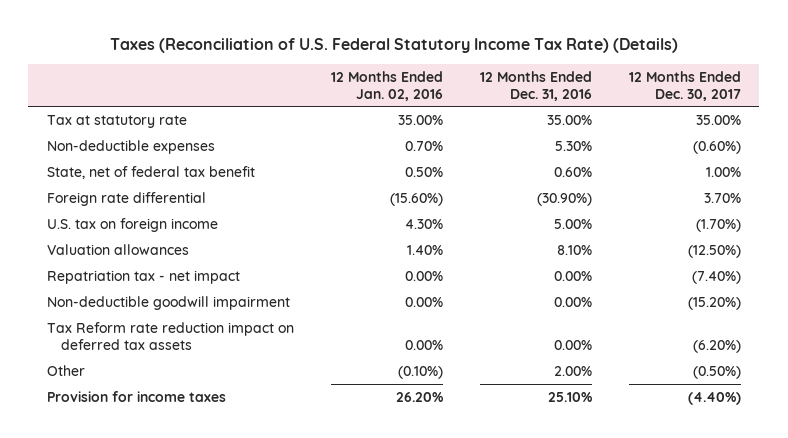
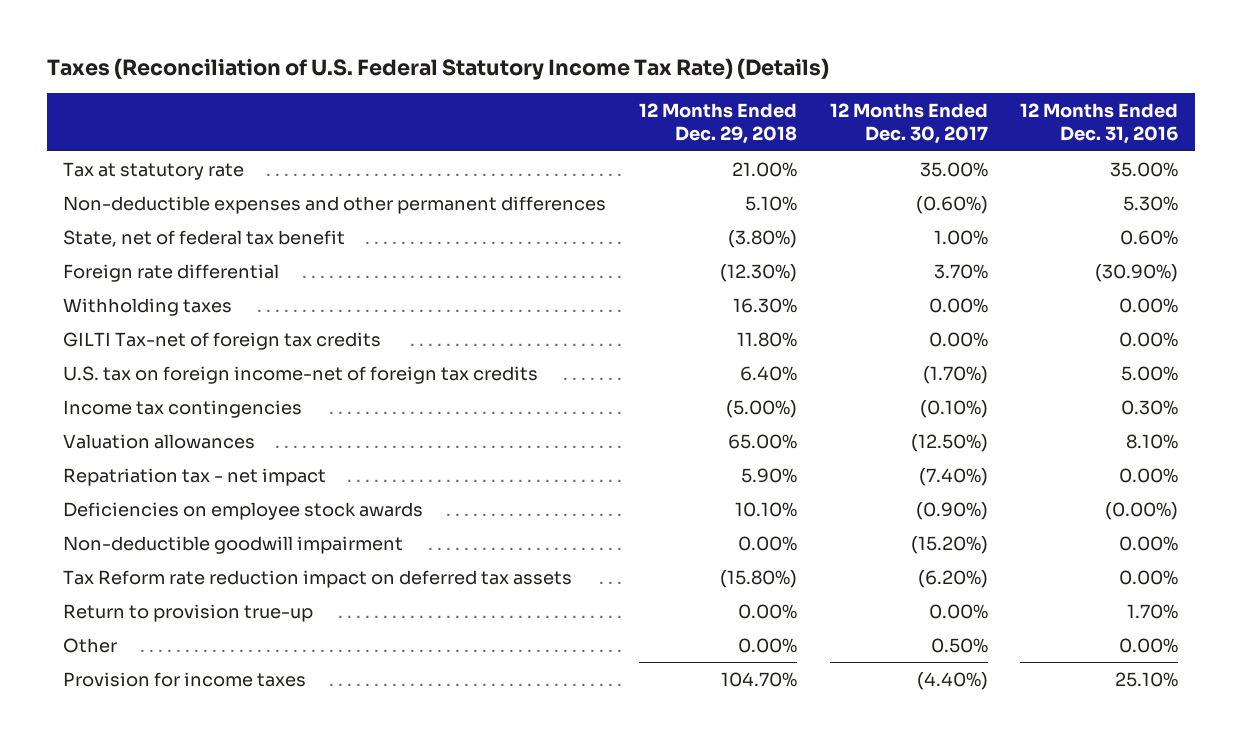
- | 12 Months Ended Jan. 02, 2016 | 12 Months Ended Dec. 31, 2016 | 12 Months Ended Dec. 30, 2017
+ | 12 Months Ended Dec. 29, 2018 | 12 Months Ended Dec. 30, 2017 | 12 Months Ended Dec. 31, 2016
- Non-deductible expenses | 0.70% | 5.30% | (0.60%)
+ Non-deductible expenses and other permanent differences | 5.10% | (0.60%) | 5.30%
- U.S. tax on foreign income | 4.30% | 5.00% | (1.70%)
+ Withholding taxes | 16.30% | 0.00% | 0.00%
+ GILTI Tax-net of foreign tax credits | 11.80% | 0.00% | 0.00%
+ U.S. tax on foreign income-net of foreign tax credits | 6.40% | (1.70%) | 5.00%
+ Income tax contingencies | (5.00%) | (0.10%) | 0.30%
+ Deficiencies on employee stock awards | 10.10% | (0.90%) | (0.00%)
- Other | (0.10%) | 2.00% | (0.50%)
+ Return to provision true-up | 0.00% | 0.00% | 1.70%
+ Other | 0.00% | 0.50% | 0.00%

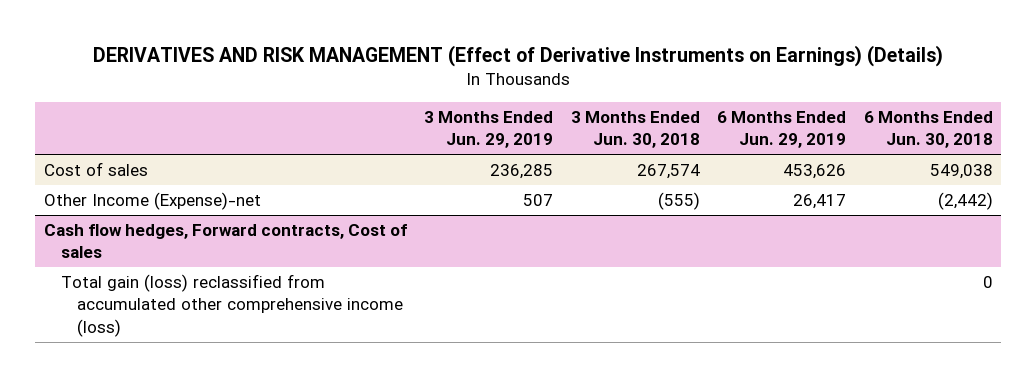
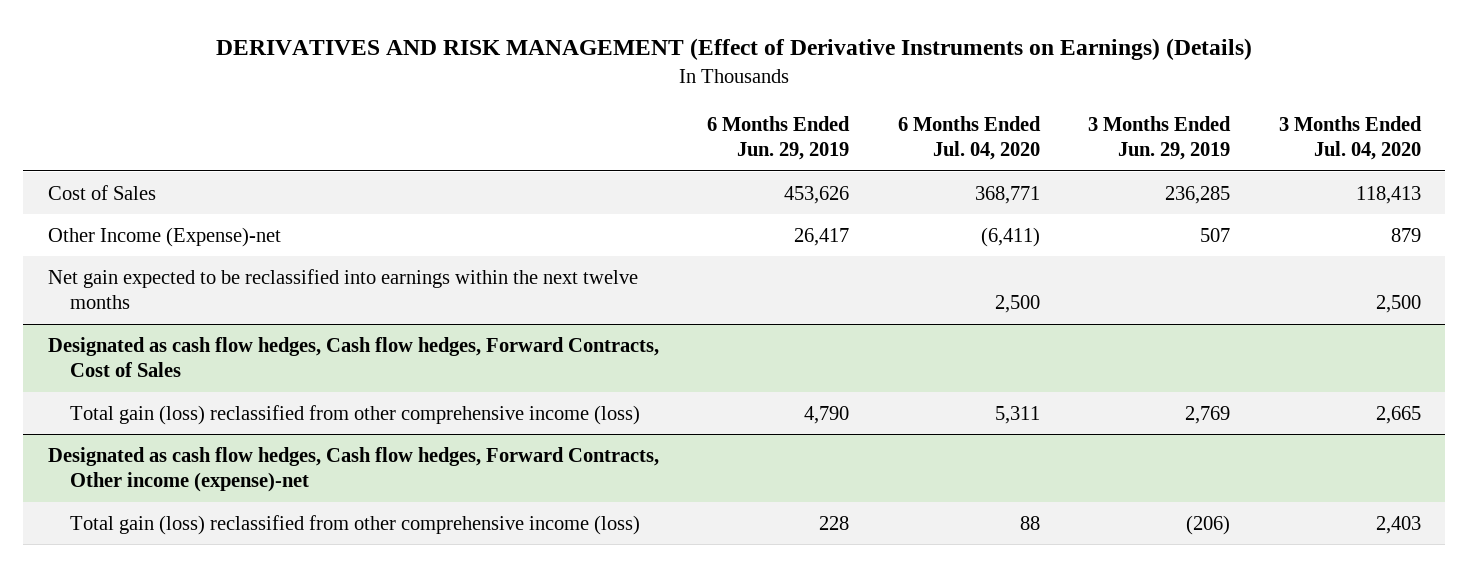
- | 3 Months Ended Jun. 29, 2019 | 3 Months Ended Jun. 30, 2018 | 6 Months Ended Jun. 29, 2019 | 6 Months Ended Jun. 30, 2018
+ | 6 Months Ended Jun. 29, 2019 | 6 Months Ended Jul. 04, 2020 | 3 Months Ended Jun. 29, 2019 | 3 Months Ended Jul. 04, 2020
- Cost of sales | 236,285 | 267,574 | 453,626 | 549,038
+ Cost of Sales | 453,626 | 368,771 | 236,285 | 118,413
- Cash flow hedges, Forward contracts, Cost of sales
- Total gain (loss) reclassified from accumulated other comprehensive income (loss) | | | | 0
+ Net gain expected to be reclassified into earnings within the next twelve months | | 2,500 | | 2,500
+ Designated as cash flow hedges, Cash flow hedges, Forward Contracts, Cost of Sales
+ Total gain (loss) reclassified from other comprehensive income (loss) | 4,790 | 5,311 | 2,769 | 2,665
+ Designated as cash flow hedges, Cash flow hedges, Forward Contracts, Other income (expense)-net
+ Total gain (loss) reclassified from other comprehensive income (loss) | 228 | 88 | (206) | 2,403

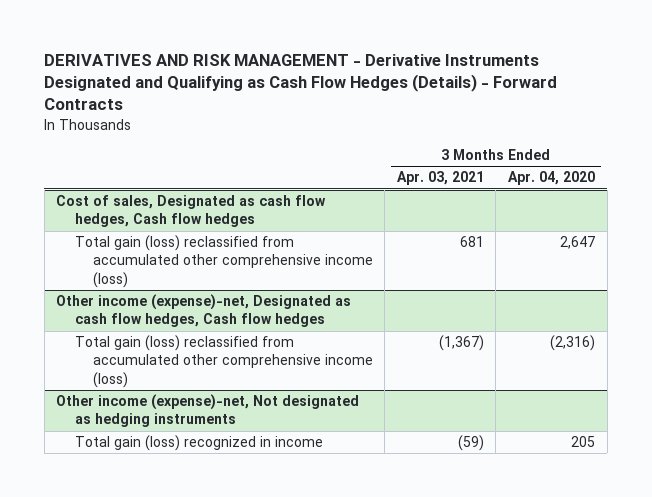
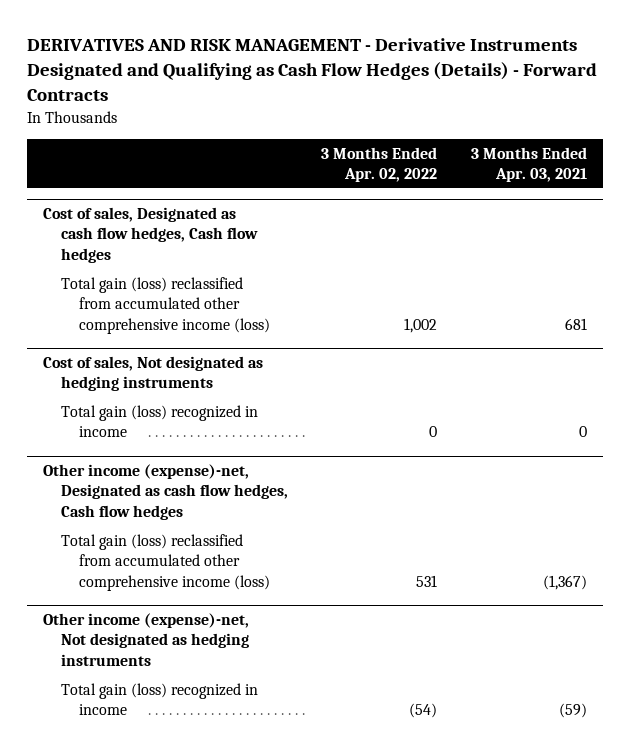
- | 3 Months Ended Apr. 03, 2021 | 3 Months Ended Apr. 04, 2020
+ | 3 Months Ended Apr. 02, 2022 | 3 Months Ended Apr. 03, 2021
+ Cost of sales, Not designated as hedging instruments
+ Total gain (loss) recognized in income | 0 | 0

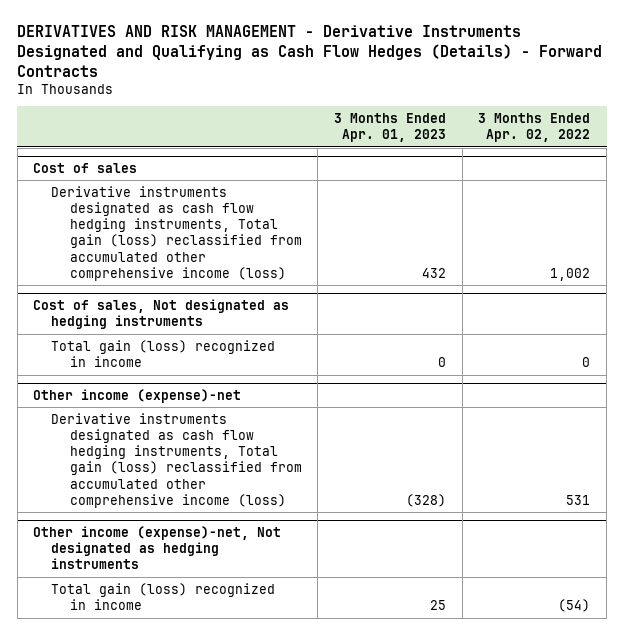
- | 3 Months Ended Apr. 02, 2022 | 3 Months Ended Apr. 03, 2021
+ | 3 Months Ended Apr. 01, 2023 | 3 Months Ended Apr. 02, 2022
- Cost of sales, Designated as cash flow hedges, Cash flow hedges
- Total gain (loss) reclassified from accumulated other comprehensive income (loss) | 1,002 | 681
+ Cost of sales
+ Derivative instruments designated as cash flow hedging instruments, Total gain (loss) reclassified from accumulated other comprehensive income (loss) | 432 | 1,002
- Other income (expense)-net, Designated as cash flow hedges, Cash flow hedges
- Total gain (loss) reclassified from accumulated other comprehensive income (loss) | 531 | (1,367)
+ Other income (expense)-net
+ Derivative instruments designated as cash flow hedging instruments, Total gain (loss) reclassified from accumulated other comprehensive income (loss) | (328) | 531

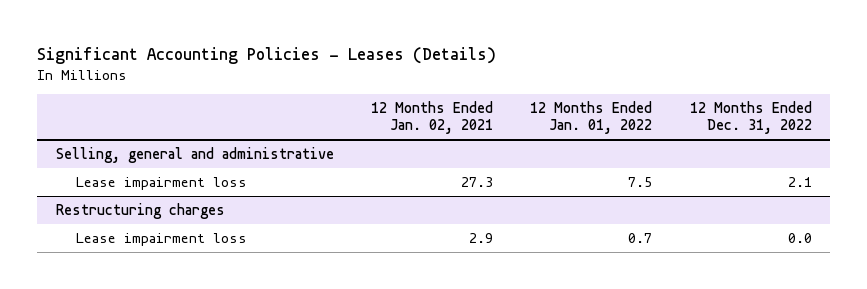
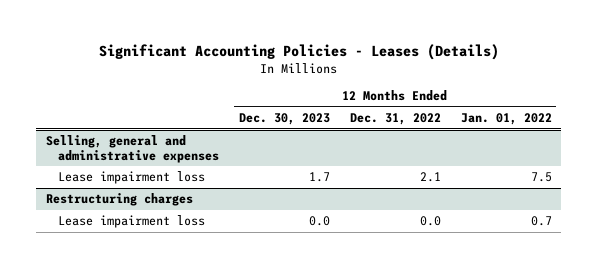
- | 12 Months Ended Jan. 02, 2021 | 12 Months Ended Jan. 01, 2022 | 12 Months Ended Dec. 31, 2022
+ | 12 Months Ended Dec. 30, 2023 | 12 Months Ended Dec. 31, 2022 | 12 Months Ended Jan. 01, 2022
- Selling, general and administrative
+ Selling, general and administrative expenses

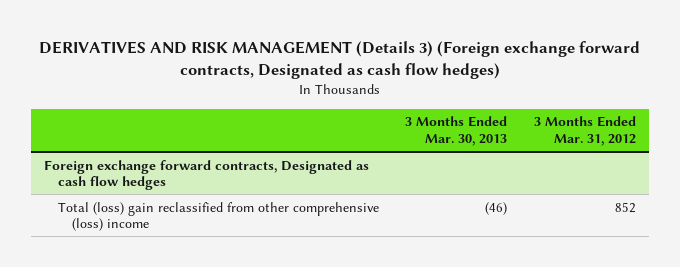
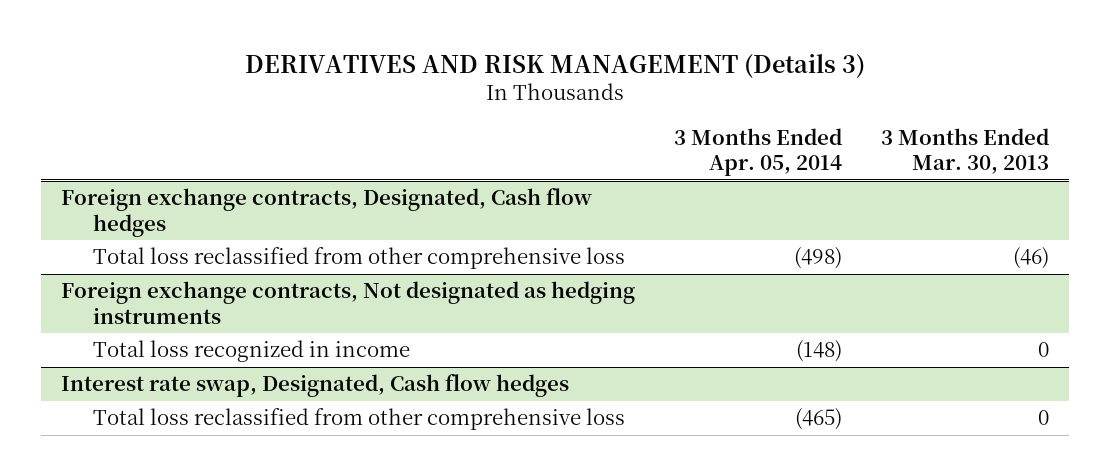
- DERIVATIVES AND RISK MANAGEMENT (Details 3) (Foreign exchange forward contracts, Designated as cash flow hedges)
+ DERIVATIVES AND RISK MANAGEMENT (Details 3)
- | 3 Months Ended Mar. 30, 2013 | 3 Months Ended Mar. 31, 2012
+ | 3 Months Ended Apr. 05, 2014 | 3 Months Ended Mar. 30, 2013
- Foreign exchange forward contracts, Designated as cash flow hedges
- Total (loss) gain reclassified from other comprehensive (loss) income | (46) | 852
+ Foreign exchange contracts, Designated, Cash flow hedges
+ Total loss reclassified from other comprehensive loss | (498) | (46)
+ Foreign exchange contracts, Not designated as hedging instruments
+ Total loss recognized in income | (148) | 0
+ Interest rate swap, Designated, Cash flow hedges
+ Total loss reclassified from other comprehensive loss | (465) | 0

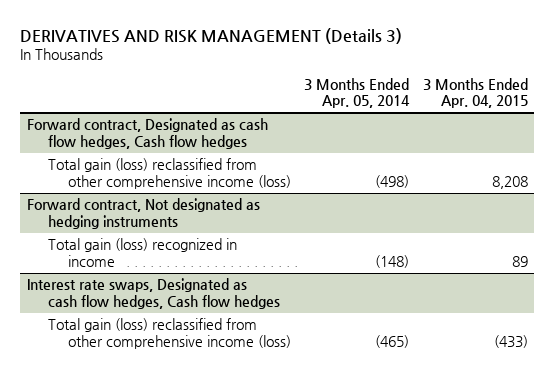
- | 3 Months Ended Apr. 05, 2014 | 3 Months Ended Mar. 30, 2013
+ | 3 Months Ended Apr. 05, 2014 | 3 Months Ended Apr. 04, 2015
- Foreign exchange contracts, Designated, Cash flow hedges
- Total loss reclassified from other comprehensive loss | (498) | (46)
- Foreign exchange contracts, Not designated as hedging instruments
- Total loss recognized in income | (148) | 0
- Interest rate swap, Designated, Cash flow hedges
- Total loss reclassified from other comprehensive loss | (465) | 0
+ Forward contract, Designated as cash flow hedges, Cash flow hedges
+ Total gain (loss) reclassified from other comprehensive income (loss) | (498) | 8,208
+ Forward contract, Not designated as hedging instruments
+ Total gain (loss) recognized in income | (148) | 89
+ Interest rate swaps, Designated as cash flow hedges, Cash flow hedges
+ Total gain (loss) reclassified from other comprehensive income (loss) | (465) | (433)

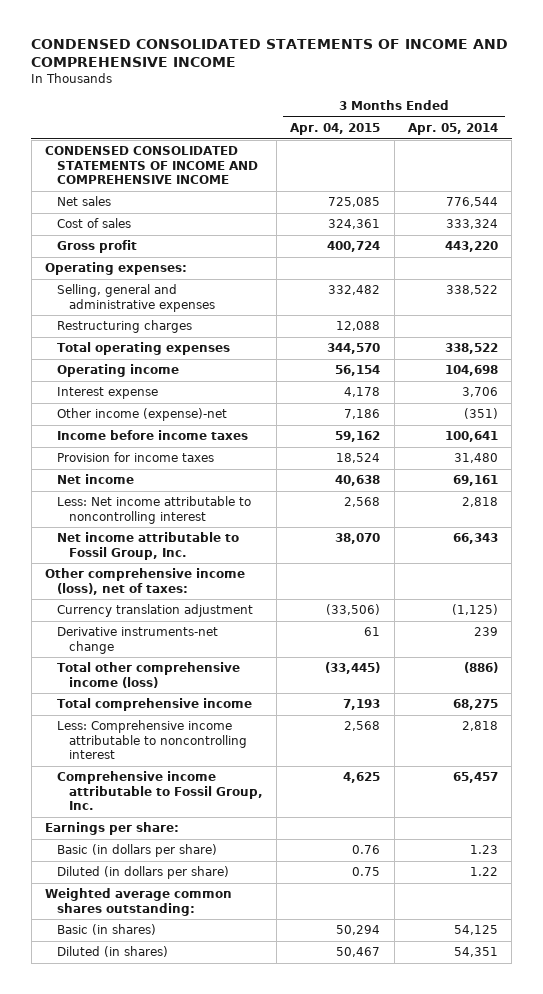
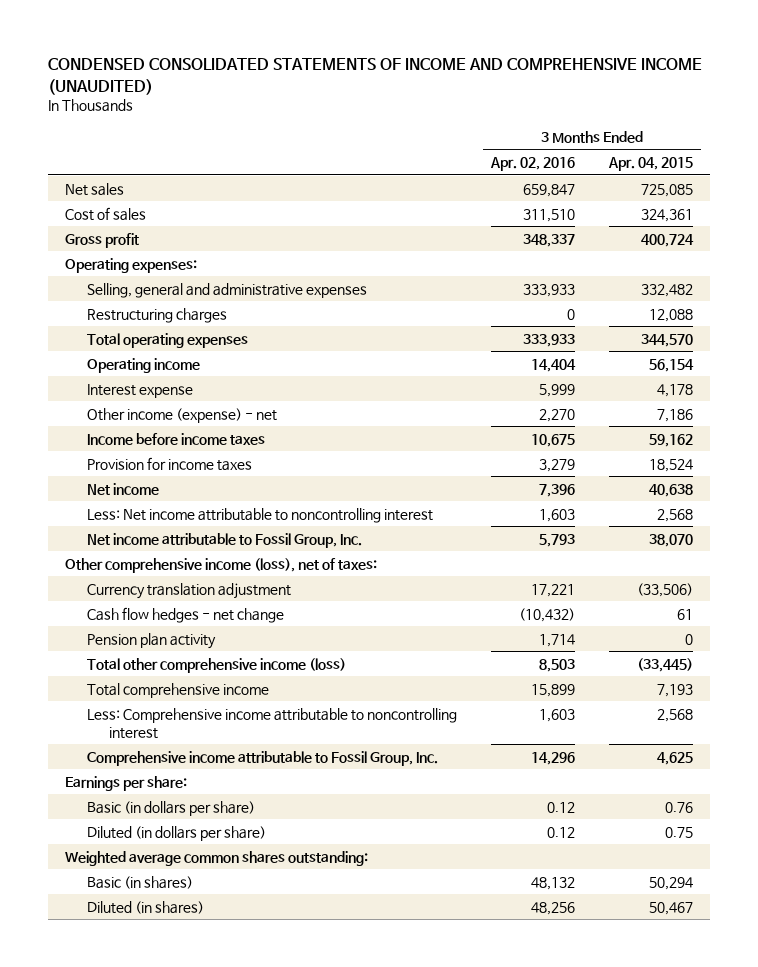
- CONDENSED CONSOLIDATED STATEMENTS OF INCOME AND COMPREHENSIVE INCOME
+ CONDENSED CONSOLIDATED STATEMENTS OF INCOME AND COMPREHENSIVE INCOME (UNAUDITED)
- | 3 Months Ended Apr. 04, 2015 | 3 Months Ended Apr. 05, 2014
+ | 3 Months Ended Apr. 02, 2016 | 3 Months Ended Apr. 04, 2015
- CONDENSED CONSOLIDATED STATEMENTS OF INCOME AND COMPREHENSIVE INCOME
- Other income (expense)-net | 7,186 | (351)
+ Other income (expense) - net | 2,270 | 7,186
- Derivative instruments-net change | 61 | 239
+ Cash flow hedges - net change | (10,432) | 61
+ Pension plan activity | 1,714 | 0

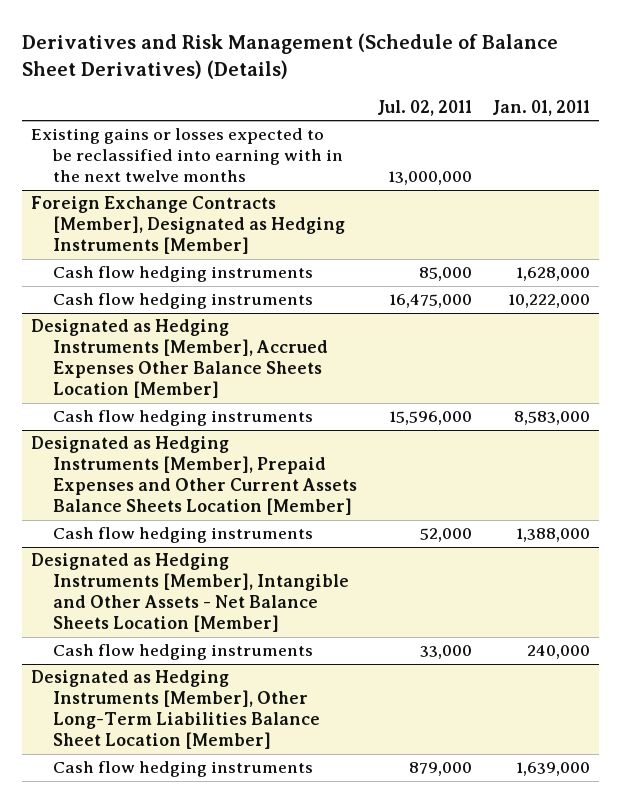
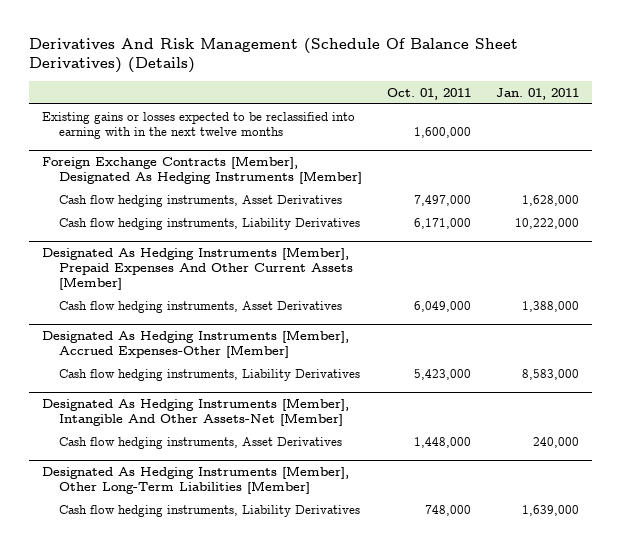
- Derivatives and Risk Management (Schedule of Balance Sheet Derivatives) (Details)
+ Derivatives And Risk Management (Schedule Of Balance Sheet Derivatives) (Details)
- | Jul. 02, 2011 | Jan. 01, 2011
+ | Oct. 01, 2011 | Jan. 01, 2011
- Foreign Exchange Contracts [Member], Designated as Hedging Instruments [Member]
- Cash flow hedging instruments | 85,000 | 1,628,000
- Cash flow hedging instruments | 16,475,000 | 10,222,000
- Designated as Hedging Instruments [Member], Accrued Expenses Other Balance Sheets Location [Member]
- Cash flow hedging instruments | 15,596,000 | 8,583,000
- Designated as Hedging Instruments [Member], Prepaid Expenses and Other Current Assets Balance Sheets Location [Member]
- Cash flow hedging instruments | 52,000 | 1,388,000
- Designated as Hedging Instruments [Member], Intangible and Other Assets - Net Balance Sheets Location [Member]
- Cash flow hedging instruments | 33,000 | 240,000
- Designated as Hedging Instruments [Member], Other Long-Term Liabilities Balance Sheet Location [Member]
- Cash flow hedging instruments | 879,000 | 1,639,000
+ Foreign Exchange Contracts [Member], Designated As Hedging Instruments [Member]
+ Cash flow hedging instruments, Asset Derivatives | 7,497,000 | 1,628,000
+ Cash flow hedging instruments, Liability Derivatives | 6,171,000 | 10,222,000
+ Designated As Hedging Instruments [Member], Prepaid Expenses And Other Current Assets [Member]
+ Cash flow hedging instruments, Asset Derivatives | 6,049,000 | 1,388,000
+ Designated As Hedging Instruments [Member], Accrued Expenses-Other [Member]
+ Cash flow hedging instruments, Liability Derivatives | 5,423,000 | 8,583,000
+ Designated As Hedging Instruments [Member], Intangible And Other Assets-Net [Member]
+ Cash flow hedging instruments, Asset Derivatives | 1,448,000 | 240,000
+ Designated As Hedging Instruments [Member], Other Long-Term Liabilities [Member]
+ Cash flow hedging instruments, Liability Derivatives | 748,000 | 1,639,000

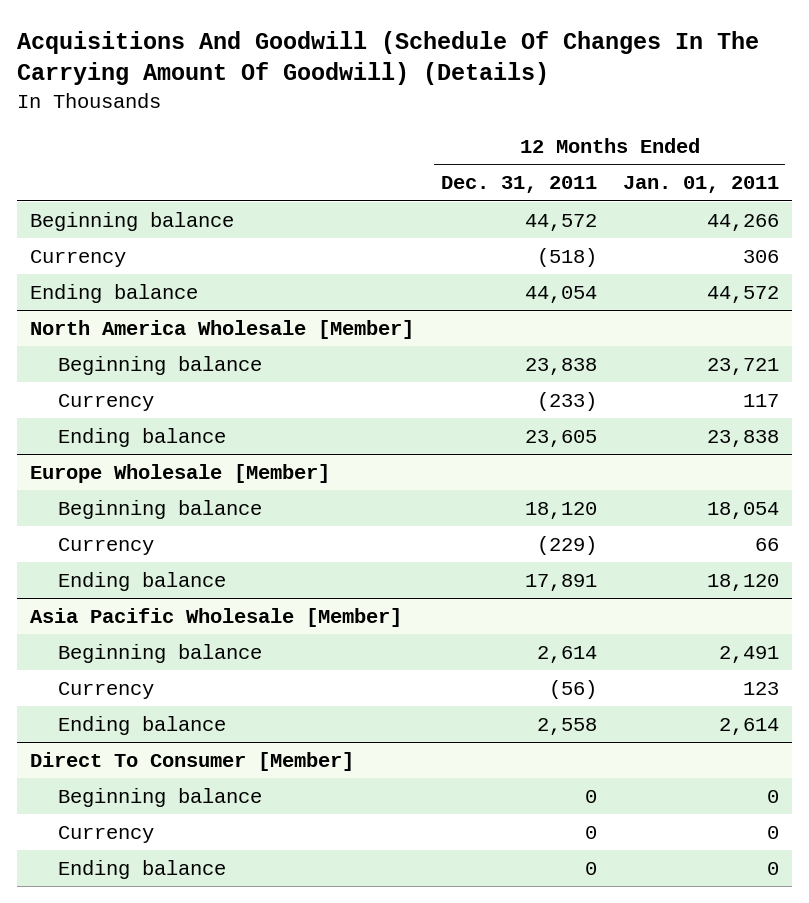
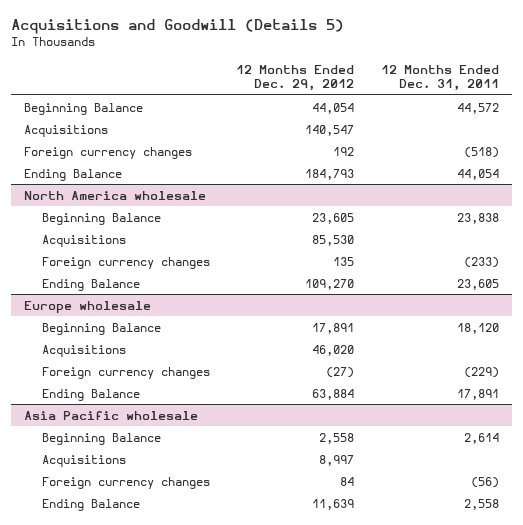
- Acquisitions And Goodwill (Schedule Of Changes In The Carrying Amount Of Goodwill) (Details)
+ Acquisitions and Goodwill (Details 5)
- | 12 Months Ended Dec. 31, 2011 | 12 Months Ended Jan. 01, 2011
+ | 12 Months Ended Dec. 29, 2012 | 12 Months Ended Dec. 31, 2011
- Beginning balance | 44,572 | 44,266
- Currency | (518) | 306
- Ending balance | 44,054 | 44,572
- North America Wholesale [Member]
- Beginning balance | 23,838 | 23,721
- Currency | (233) | 117
- Ending balance | 23,605 | 23,838
- Europe Wholesale [Member]
- Beginning balance | 18,120 | 18,054
- Currency | (229) | 66
- Ending balance | 17,891 | 18,120
- Asia Pacific Wholesale [Member]
- Beginning balance | 2,614 | 2,491
- Currency | (56) | 123
- Ending balance | 2,558 | 2,614
- Direct To Consumer [Member]
- Beginning balance | 0 | 0
- Currency | 0 | 0
- Ending balance | 0 | 0
+ Beginning Balance | 44,054 | 44,572
+ Acquisitions | 140,547 |
+ Foreign currency changes | 192 | (518)
+ Ending Balance | 184,793 | 44,054
+ North America wholesale
+ Beginning Balance | 23,605 | 23,838
+ Acquisitions | 85,530 |
+ Foreign currency changes | 135 | (233)
+ Ending Balance | 109,270 | 23,605
+ Europe wholesale
+ Beginning Balance | 17,891 | 18,120
+ Acquisitions | 46,020 |
+ Foreign currency changes | (27) | (229)
+ Ending Balance | 63,884 | 17,891
+ Asia Pacific wholesale
+ Beginning Balance | 2,558 | 2,614
+ Acquisitions | 8,997 |
+ Foreign currency changes | 84 | (56)
+ Ending Balance | 11,639 | 2,558

